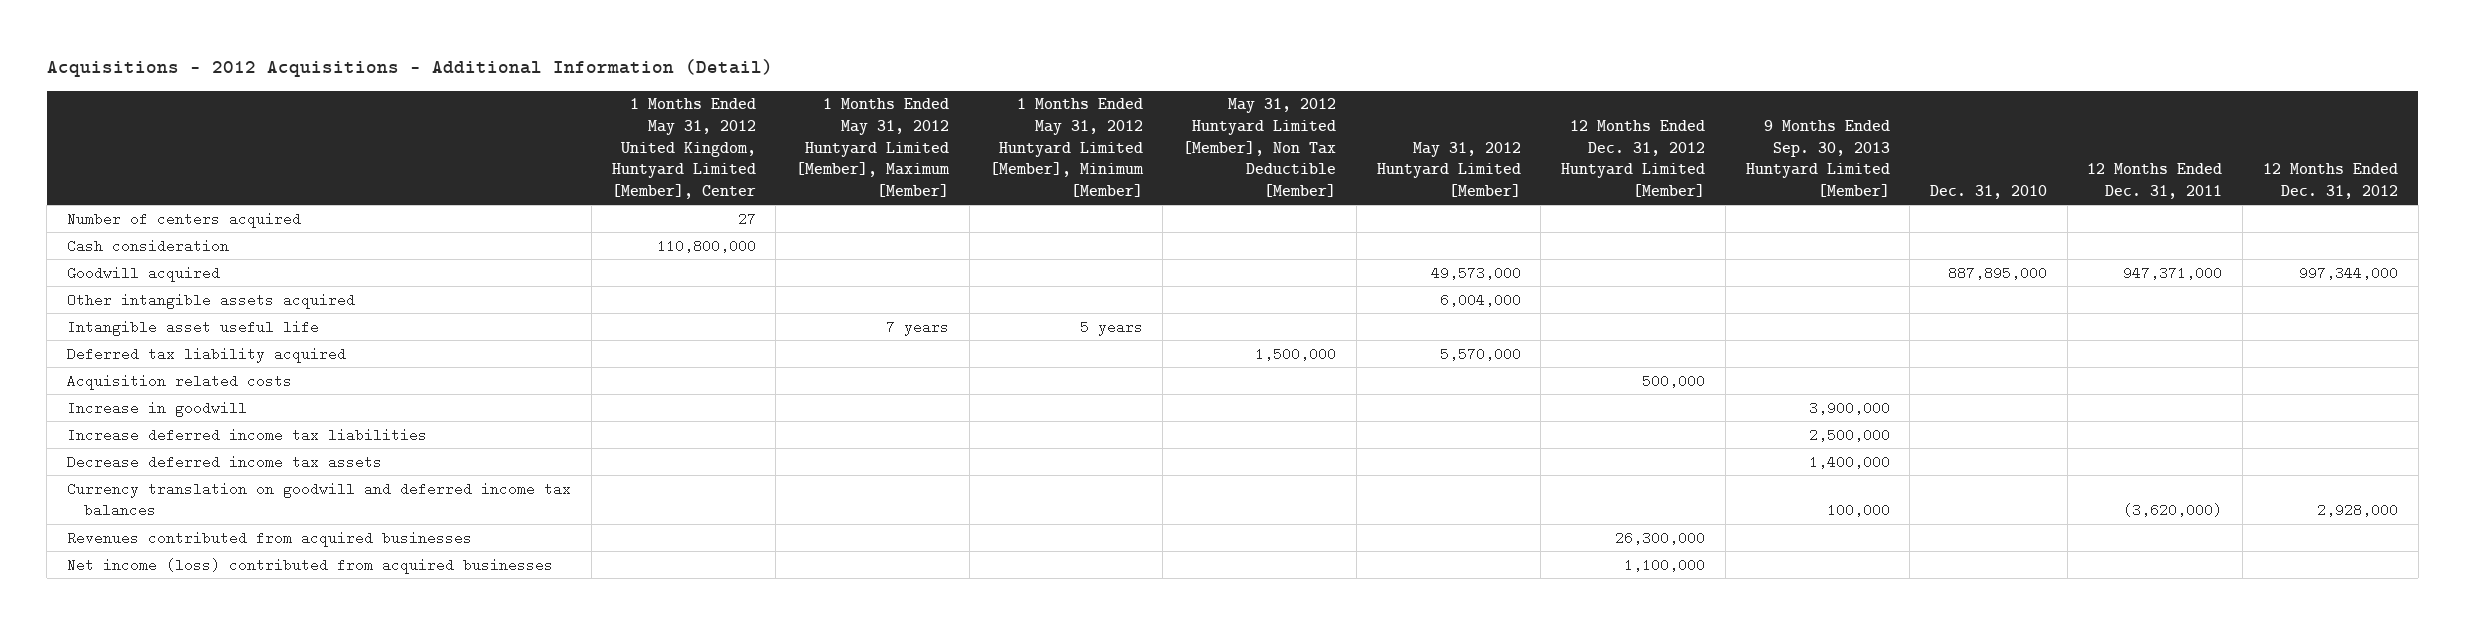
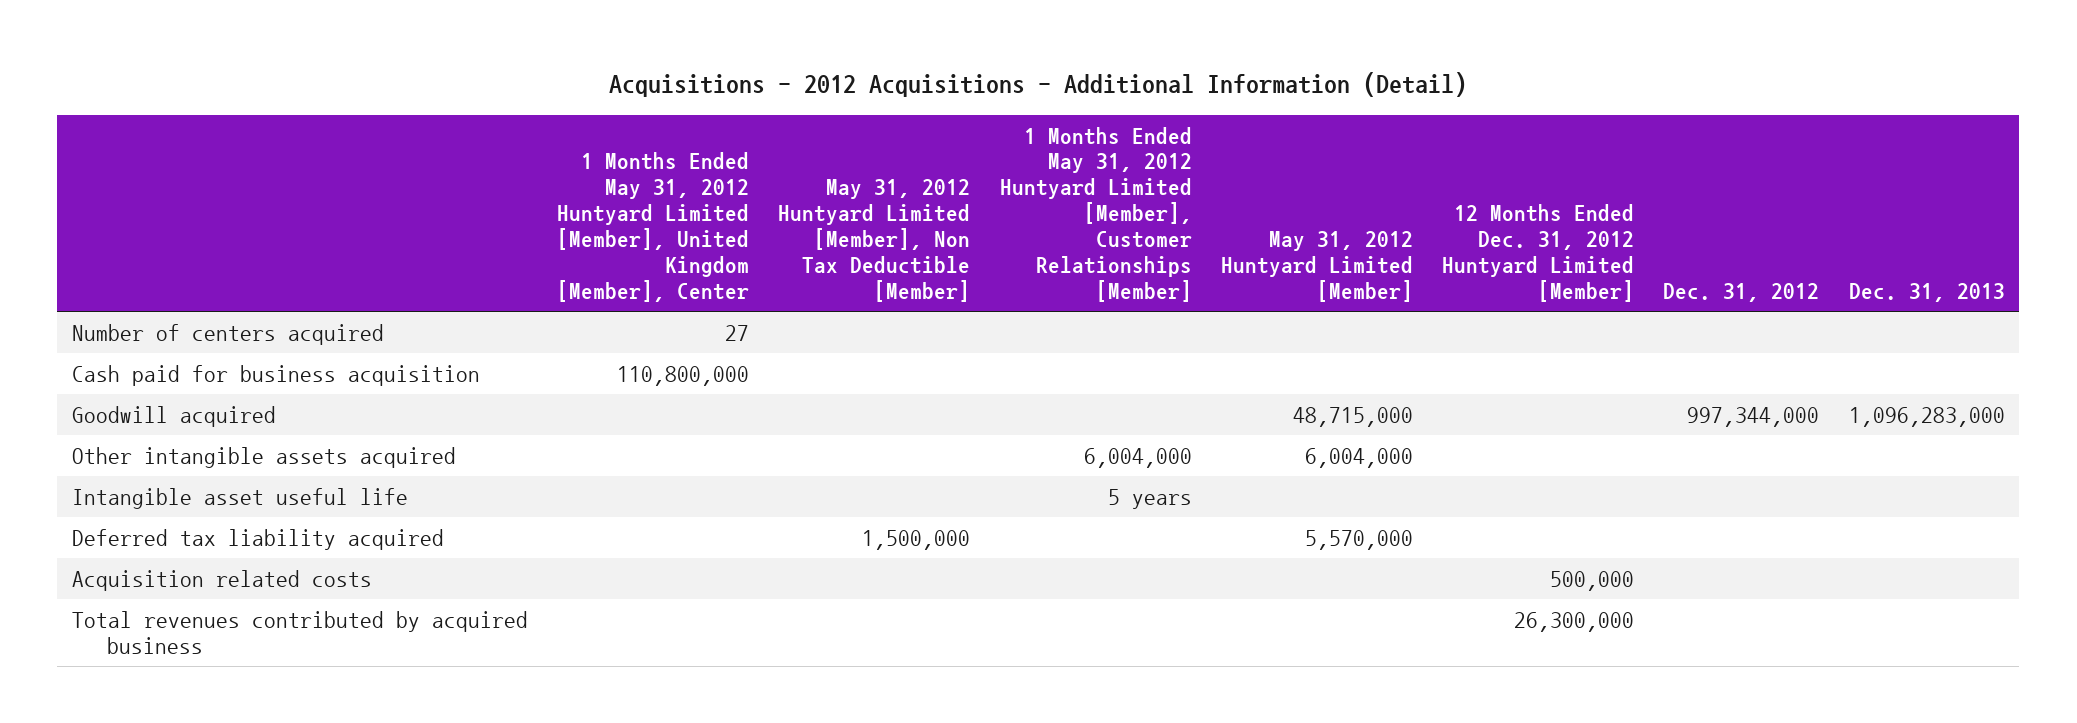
- | 1 Months Ended May 31, 2012 United Kingdom, Huntyard Limited [Member], Center | 1 Months Ended May 31, 2012 Huntyard Limited [Member], Maximum [Member] | 1 Months Ended May 31, 2012 Huntyard Limited [Member], Minimum [Member] | May 31, 2012 Huntyard Limited [Member], Non Tax Deductible [Member] | May 31, 2012 Huntyard Limited [Member] | 12 Months Ended Dec. 31, 2012 Huntyard Limited [Member] | 9 Months Ended Sep. 30, 2013 Huntyard Limited [Member] | Dec. 31, 2010 | 12 Months Ended Dec. 31, 2011 | 12 Months Ended Dec. 31, 2012
+ | 1 Months Ended May 31, 2012 Huntyard Limited [Member], United Kingdom [Member], Center | May 31, 2012 Huntyard Limited [Member], Non Tax Deductible [Member] | 1 Months Ended May 31, 2012 Huntyard Limited [Member], Customer Relationships [Member] | May 31, 2012 Huntyard Limited [Member] | 12 Months Ended Dec. 31, 2012 Huntyard Limited [Member] | Dec. 31, 2012 | Dec. 31, 2013
- Cash consideration | 110,800,000 | | | | | | | | |
- Goodwill acquired | | | | | 49,573,000 | | | 887,895,000 | 947,371,000 | 997,344,000
+ Cash paid for business acquisition | 110,800,000 | | | | | |
+ Goodwill acquired | | | | 48,715,000 | | 997,344,000 | 1,096,283,000
- Increase in goodwill | | | | | | | 3,900,000 | | |
- Increase deferred income tax liabilities | | | | | | | 2,500,000 | | |
- Decrease deferred income tax assets | | | | | | | 1,400,000 | | |
- Currency translation on goodwill and deferred income tax balances | | | | | | | 100,000 | | (3,620,000) | 2,928,000
- Revenues contributed from acquired businesses | | | | | | 26,300,000 | | | |
- Net income (loss) contributed from acquired businesses | | | | | | 1,100,000 | | | |
+ Total revenues contributed by acquired business | | | | | 26,300,000 | |

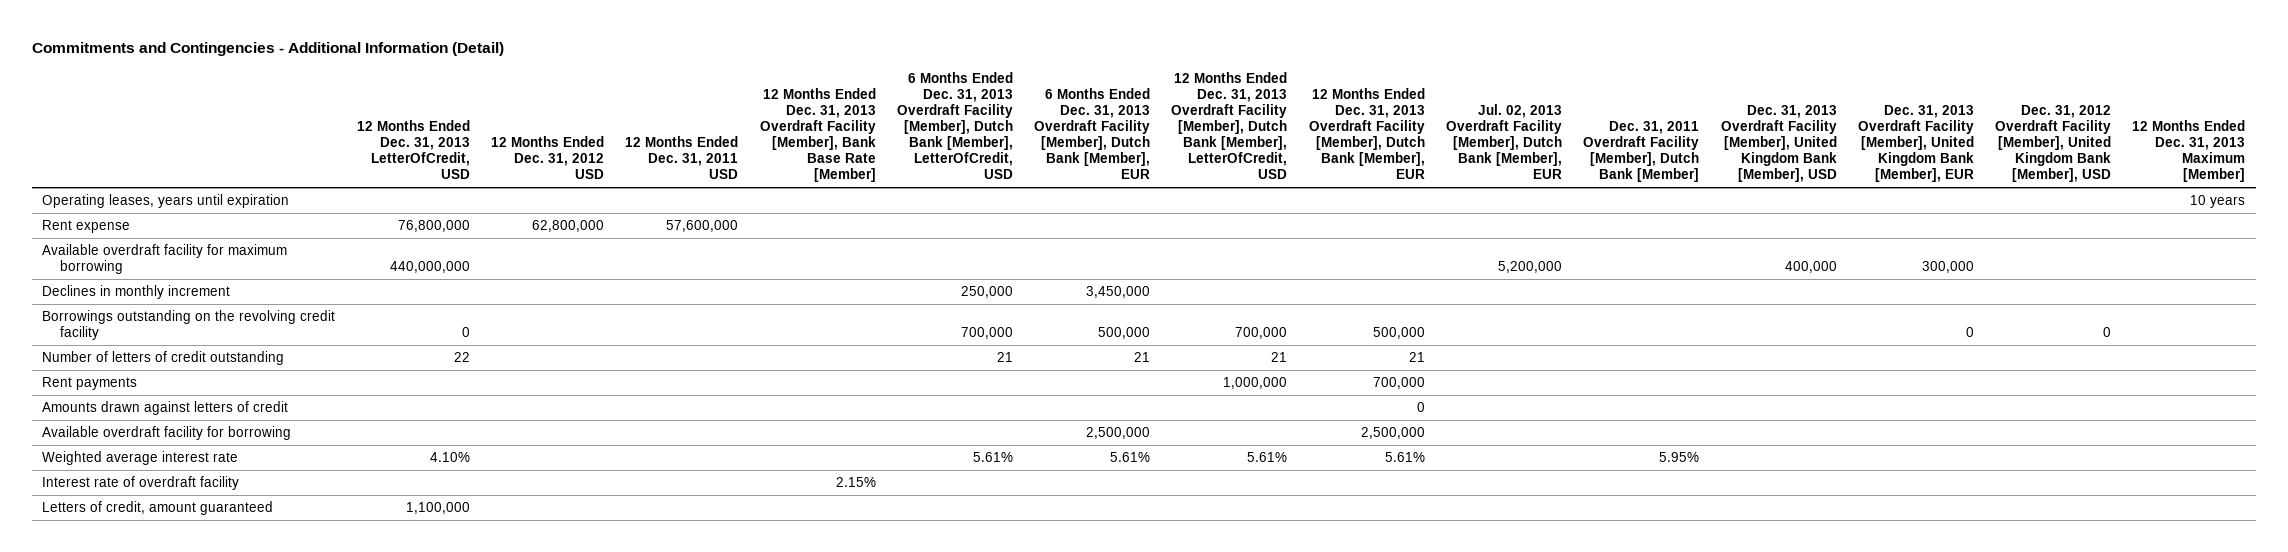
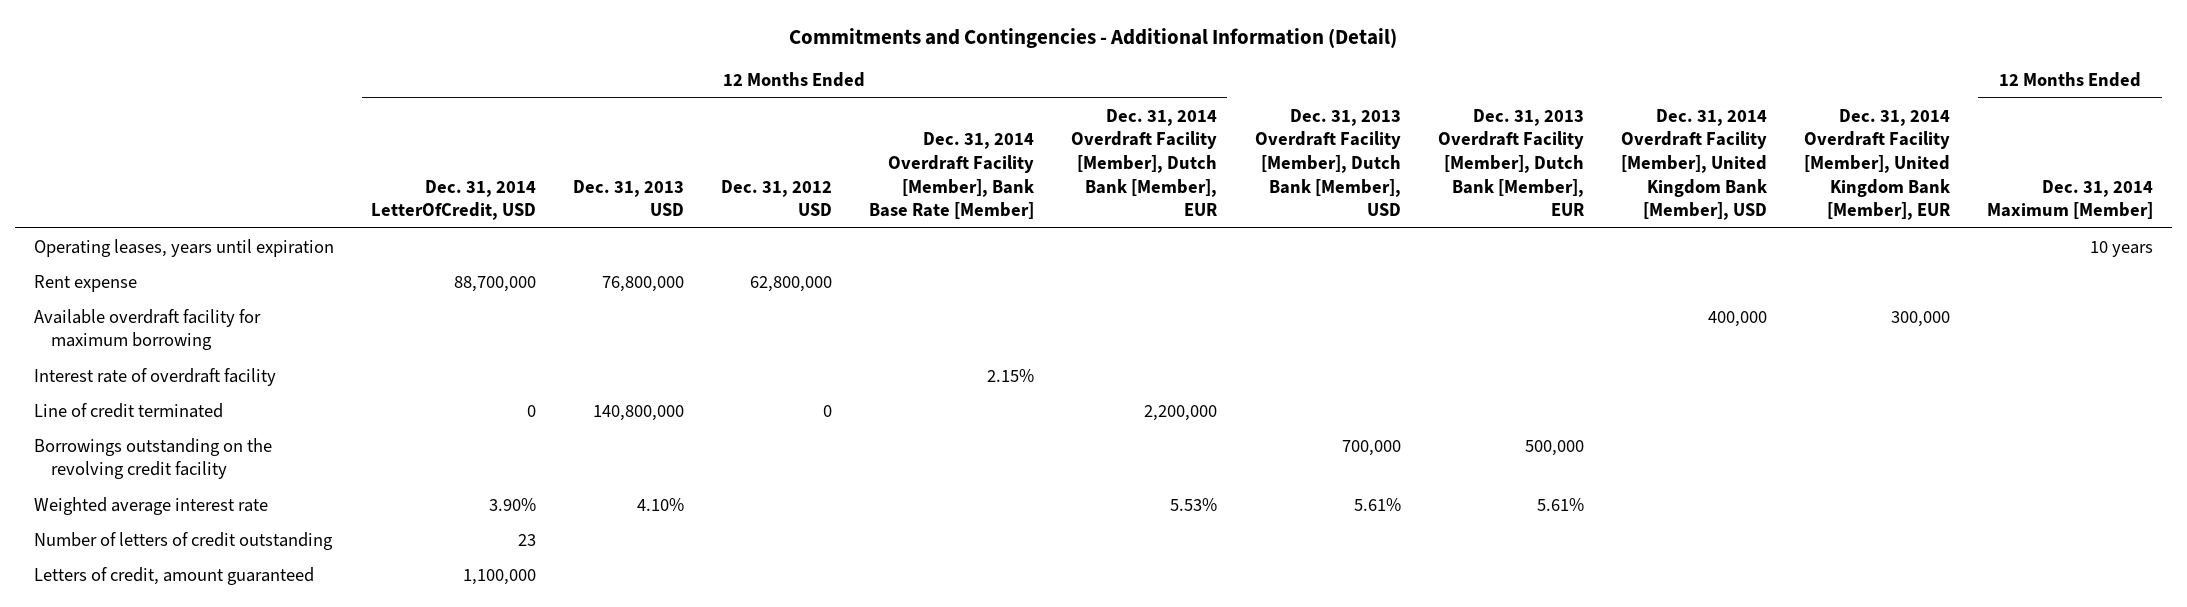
- | 12 Months Ended Dec. 31, 2013 LetterOfCredit, USD | 12 Months Ended Dec. 31, 2012 USD | 12 Months Ended Dec. 31, 2011 USD | 12 Months Ended Dec. 31, 2013 Overdraft Facility [Member], Bank Base Rate [Member] | 6 Months Ended Dec. 31, 2013 Overdraft Facility [Member], Dutch Bank [Member], LetterOfCredit, USD | 6 Months Ended Dec. 31, 2013 Overdraft Facility [Member], Dutch Bank [Member], EUR | 12 Months Ended Dec. 31, 2013 Overdraft Facility [Member], Dutch Bank [Member], LetterOfCredit, USD | 12 Months Ended Dec. 31, 2013 Overdraft Facility [Member], Dutch Bank [Member], EUR | Jul. 02, 2013 Overdraft Facility [Member], Dutch Bank [Member], EUR | Dec. 31, 2011 Overdraft Facility [Member], Dutch Bank [Member] | Dec. 31, 2013 Overdraft Facility [Member], United Kingdom Bank [Member], USD | Dec. 31, 2013 Overdraft Facility [Member], United Kingdom Bank [Member], EUR | Dec. 31, 2012 Overdraft Facility [Member], United Kingdom Bank [Member], USD | 12 Months Ended Dec. 31, 2013 Maximum [Member]
+ | 12 Months Ended Dec. 31, 2014 LetterOfCredit, USD | 12 Months Ended Dec. 31, 2013 USD | 12 Months Ended Dec. 31, 2012 USD | 12 Months Ended Dec. 31, 2014 Overdraft Facility [Member], Bank Base Rate [Member] | 12 Months Ended Dec. 31, 2014 Overdraft Facility [Member], Dutch Bank [Member], EUR | Dec. 31, 2013 Overdraft Facility [Member], Dutch Bank [Member], USD | Dec. 31, 2013 Overdraft Facility [Member], Dutch Bank [Member], EUR | Dec. 31, 2014 Overdraft Facility [Member], United Kingdom Bank [Member], USD | Dec. 31, 2014 Overdraft Facility [Member], United Kingdom Bank [Member], EUR | 12 Months Ended Dec. 31, 2014 Maximum [Member]
- Declines in monthly increment | | | | | 250,000 | 3,450,000 | | | | | | | |
moved up: Interest rate of overdraft facility | | | | 2.15% | | | | | |
+ Line of credit terminated | 0 | 140,800,000 | 0 | | 2,200,000 | | | | |
- Rent payments | | | | | | | 1,000,000 | 700,000 | | | | | |
- Amounts drawn against letters of credit | | | | | | | | 0 | | | | | |
- Available overdraft facility for borrowing | | | | | | 2,500,000 | | 2,500,000 | | | | | |
moved down: Number of letters of credit outstanding | 23 | | | | | | | | |

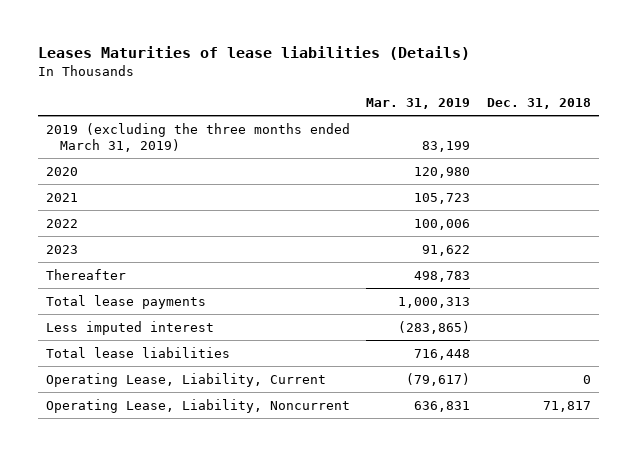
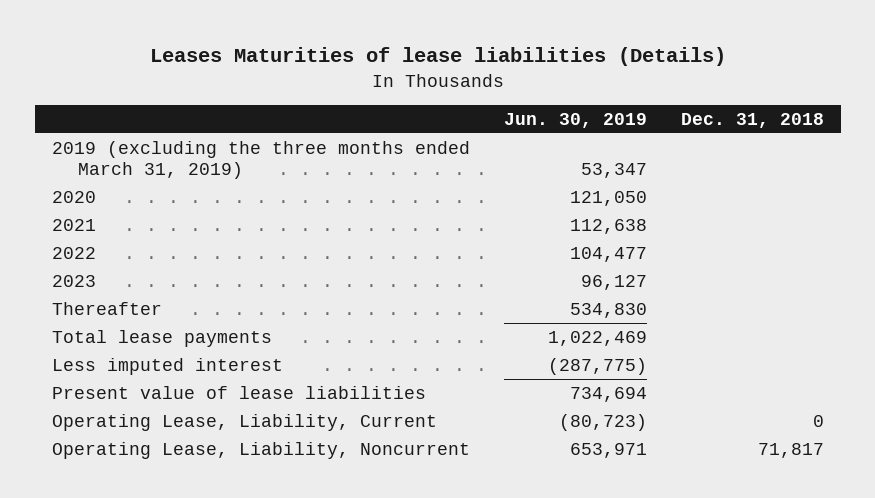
- | Mar. 31, 2019 | Dec. 31, 2018
+ | Jun. 30, 2019 | Dec. 31, 2018
- Total lease liabilities | 716,448 |
+ Present value of lease liabilities | 734,694 |

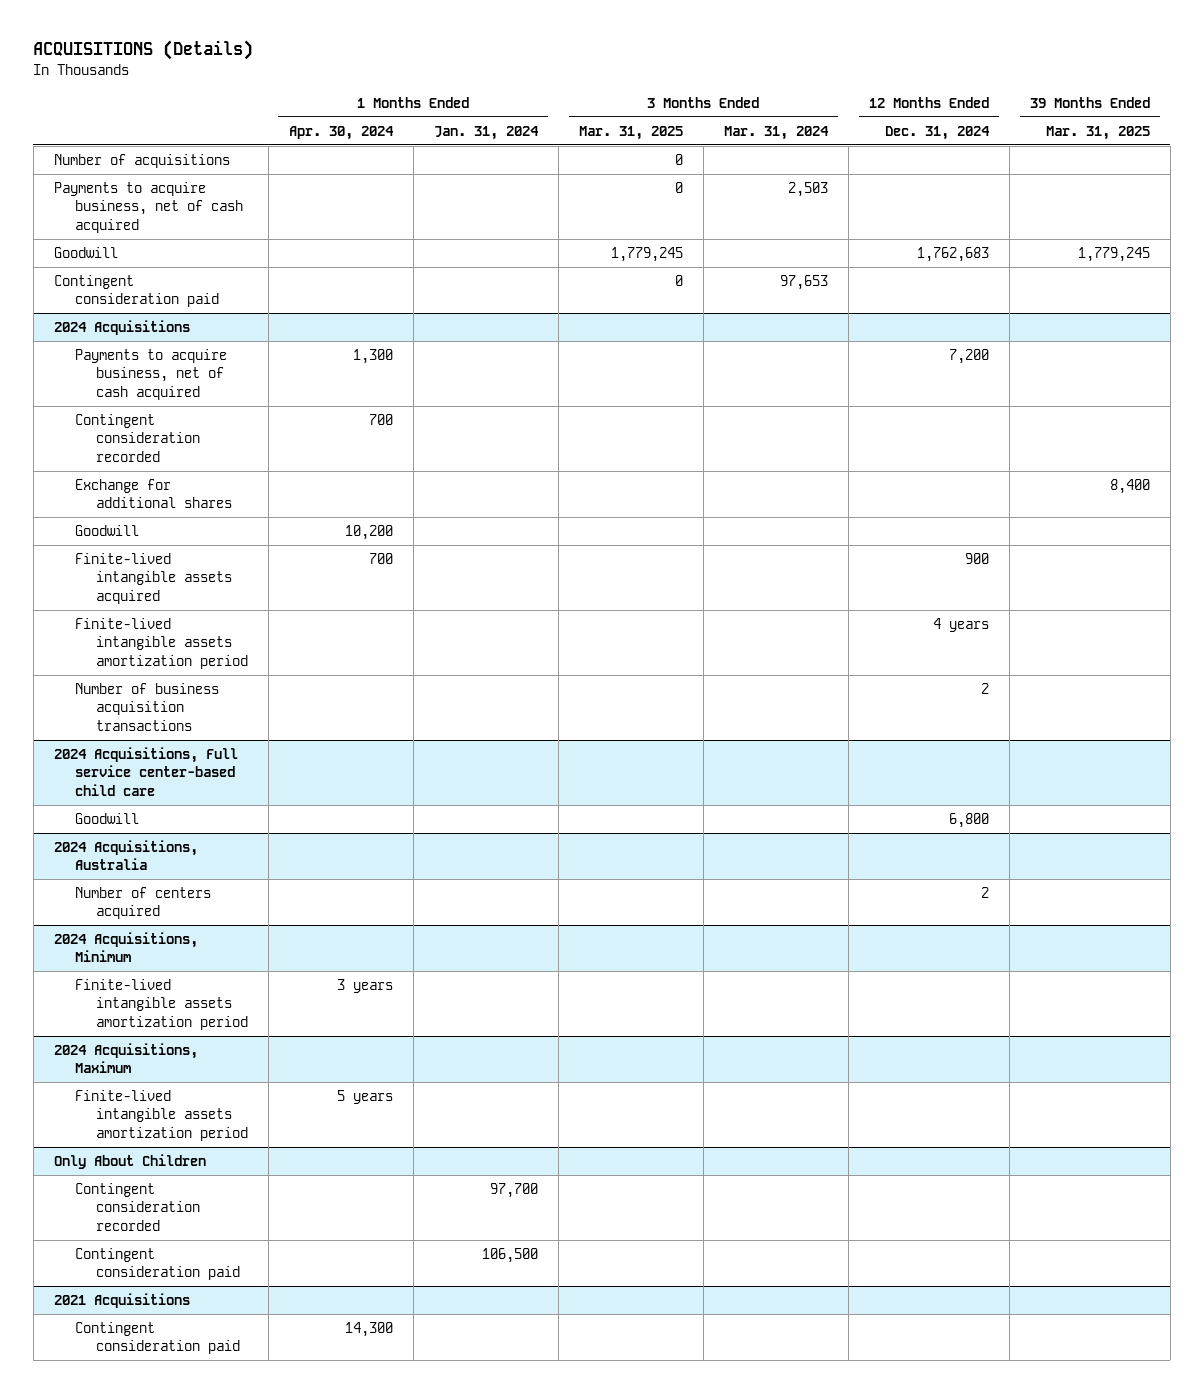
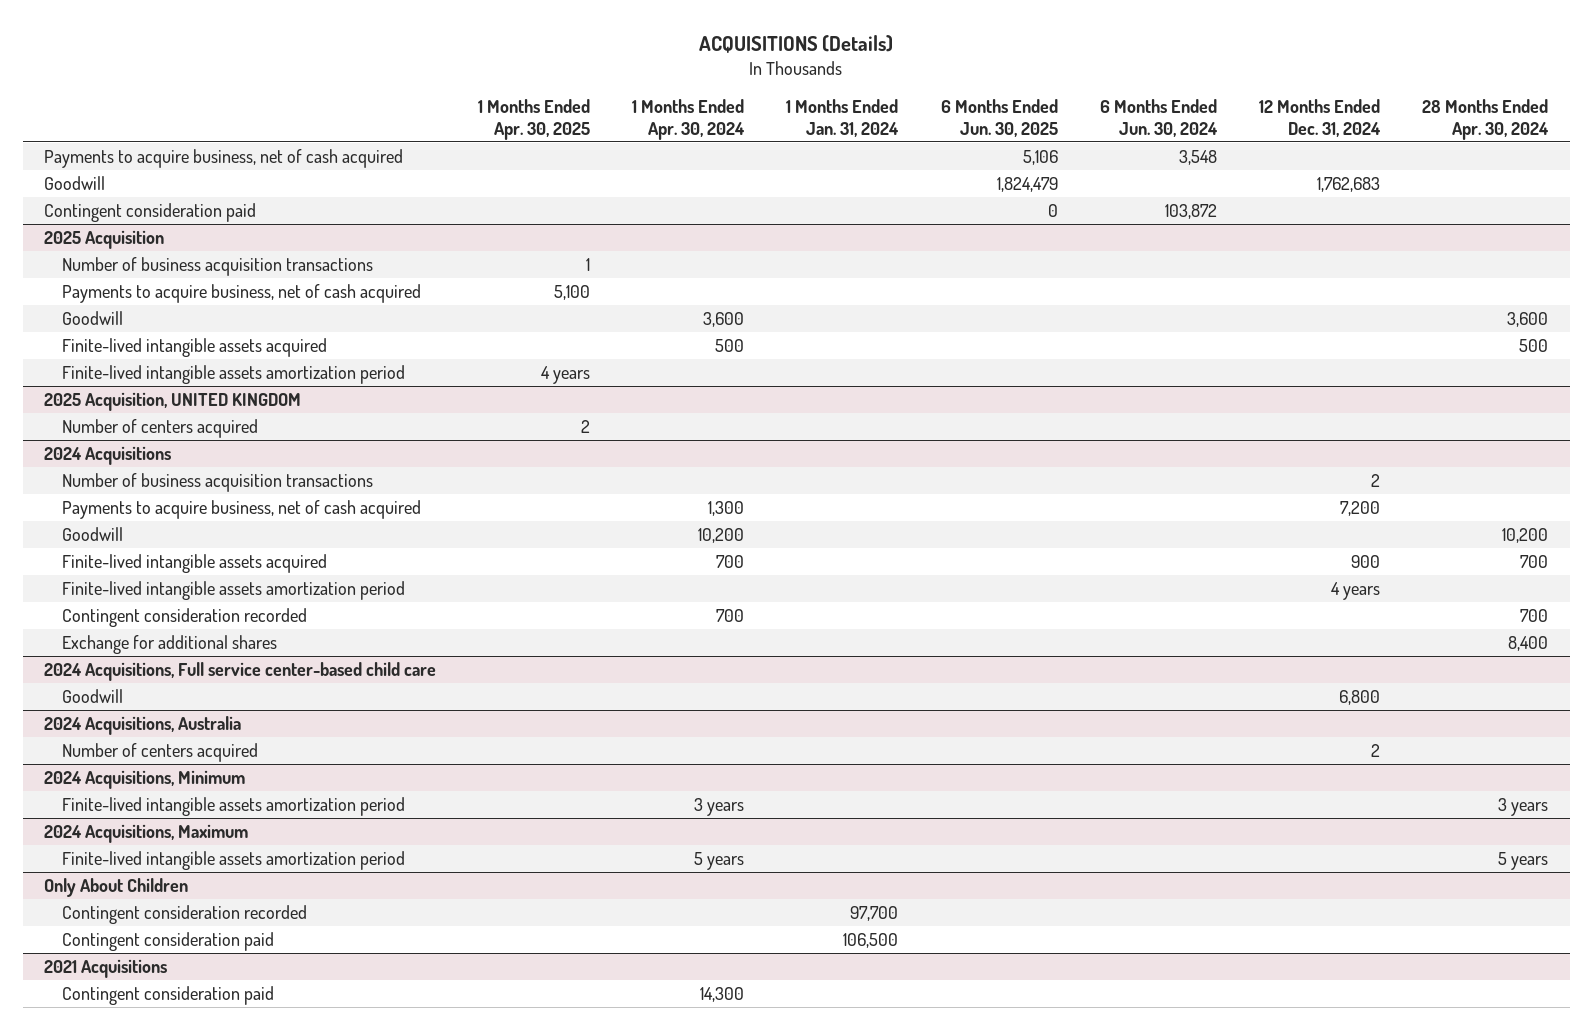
- | 1 Months Ended Apr. 30, 2024 | 1 Months Ended Jan. 31, 2024 | 3 Months Ended Mar. 31, 2025 | 3 Months Ended Mar. 31, 2024 | 12 Months Ended Dec. 31, 2024 | 39 Months Ended Mar. 31, 2025
+ | 1 Months Ended Apr. 30, 2025 | 1 Months Ended Apr. 30, 2024 | 1 Months Ended Jan. 31, 2024 | 6 Months Ended Jun. 30, 2025 | 6 Months Ended Jun. 30, 2024 | 12 Months Ended Dec. 31, 2024 | 28 Months Ended Apr. 30, 2024
- Number of acquisitions | | | 0 | | |
+ 2025 Acquisition
+ Number of business acquisition transactions | 1 | | | | | |
+ Payments to acquire business, net of cash acquired | 5,100 | | | | | |
+ Goodwill | | 3,600 | | | | | 3,600
+ Finite-lived intangible assets acquired | | 500 | | | | | 500
+ Finite-lived intangible assets amortization period | 4 years | | | | | |
+ 2025 Acquisition, UNITED KINGDOM
+ Number of centers acquired | 2 | | | | | |
@ 2024 Acquisitions
moved up: Number of business acquisition transactions | | | | | | 2 |
moved down: Contingent consideration recorded | | 700 | | | | | 700
moved down: Exchange for additional shares | | | | | | | 8,400

